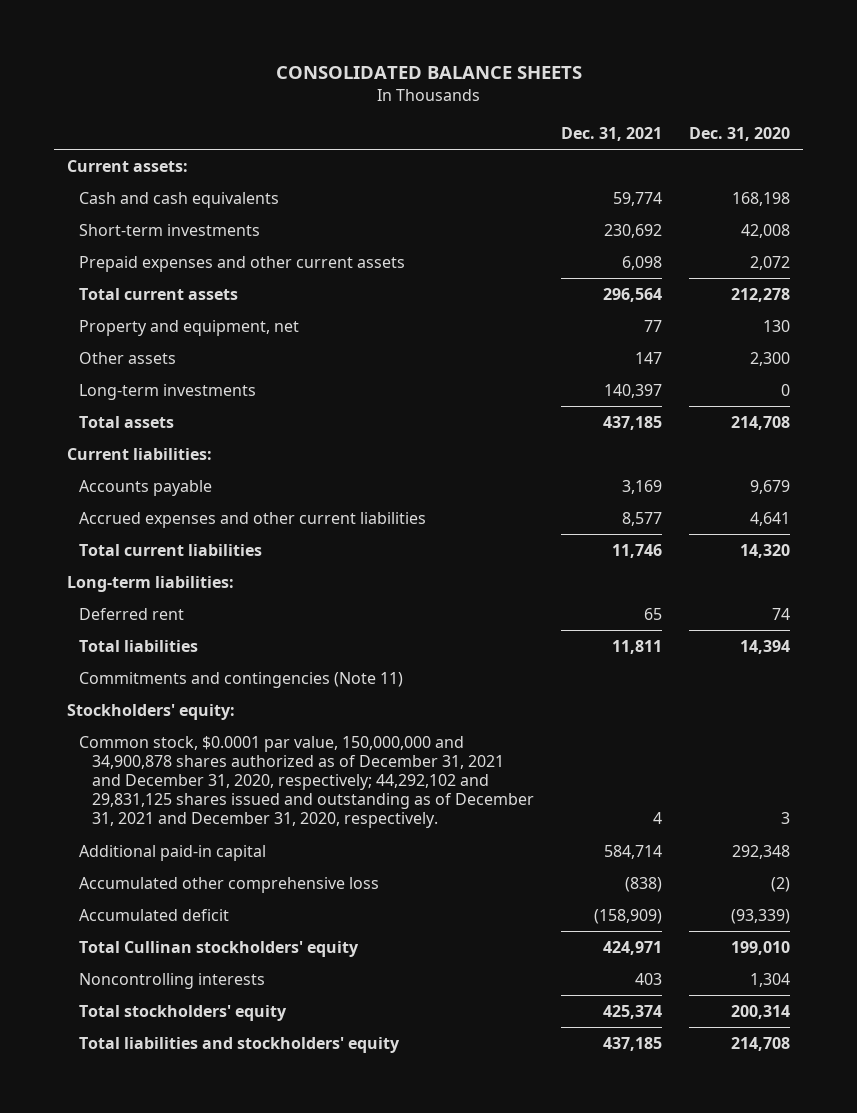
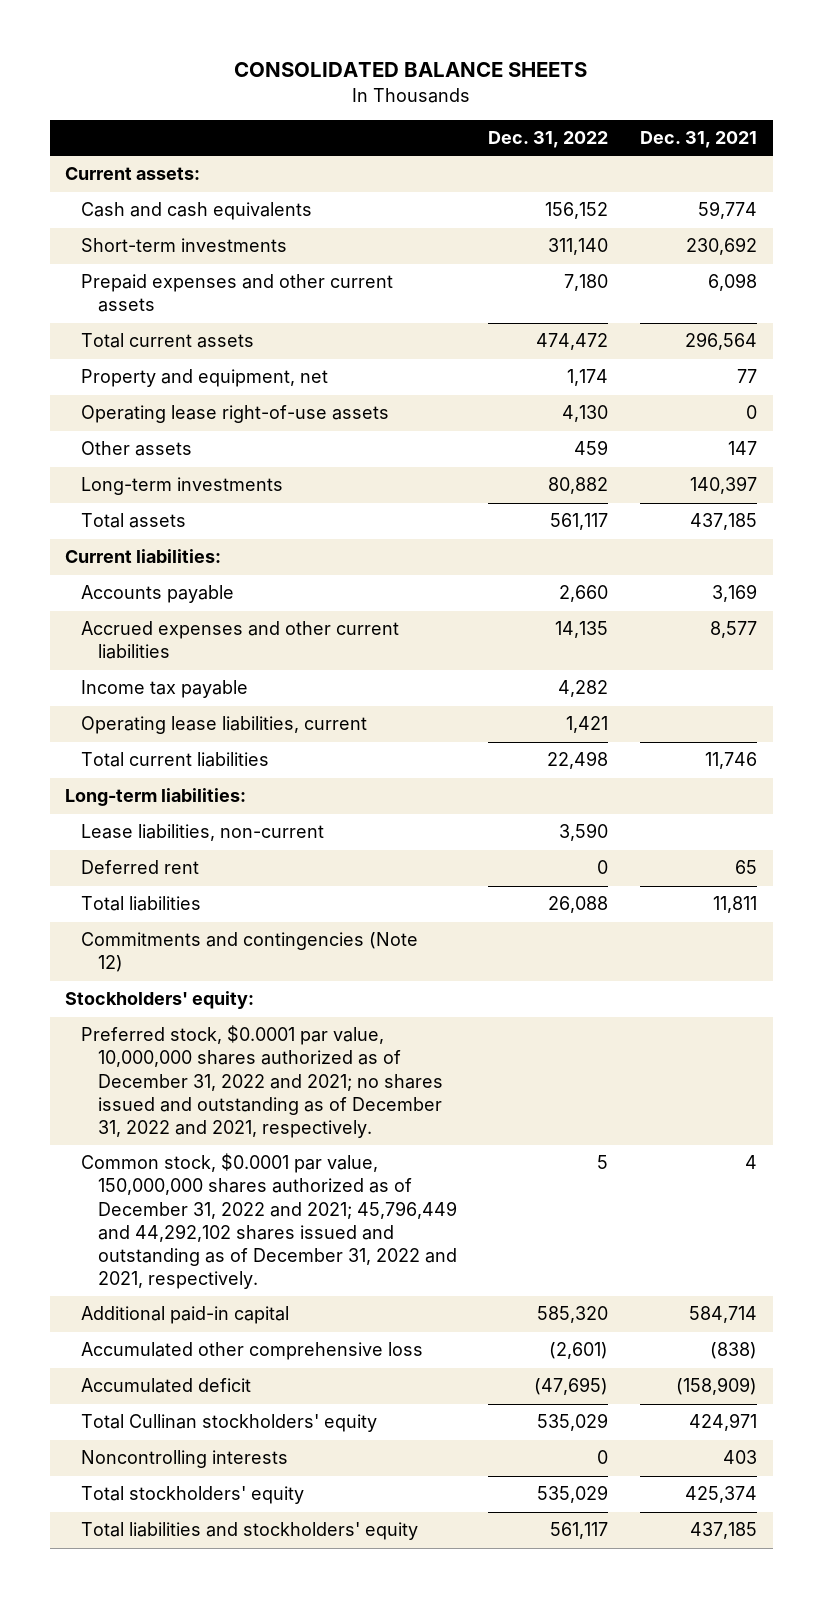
- | Dec. 31, 2021 | Dec. 31, 2020
+ | Dec. 31, 2022 | Dec. 31, 2021
+ Operating lease right-of-use assets | 4,130 | 0
+ Income tax payable | 4,282 |
+ Operating lease liabilities, current | 1,421 |
+ Lease liabilities, non-current | 3,590 |
- Commitments and contingencies (Note 11)
+ Commitments and contingencies (Note 12)
- Common stock, $0.0001 par value, 150,000,000 and 34,900,878 shares authorized as of December 31, 2021 and December 31, 2020, respectively; 44,292,102 and 29,831,125 shares issued and outstanding as of December 31, 2021 and December 31, 2020, respectively. | 4 | 3
+ Preferred stock, $0.0001 par value, 10,000,000 shares authorized as of December 31, 2022 and 2021; no shares issued and outstanding as of December 31, 2022 and 2021, respectively.
+ Common stock, $0.0001 par value, 150,000,000 shares authorized as of December 31, 2022 and 2021; 45,796,449 and 44,292,102 shares issued and outstanding as of December 31, 2022 and 2021, respectively. | 5 | 4

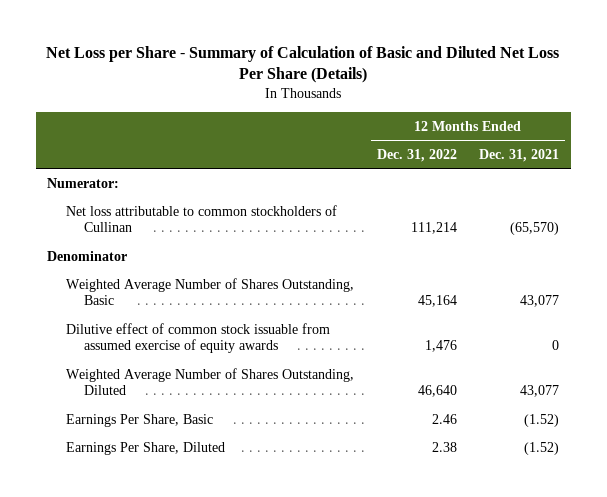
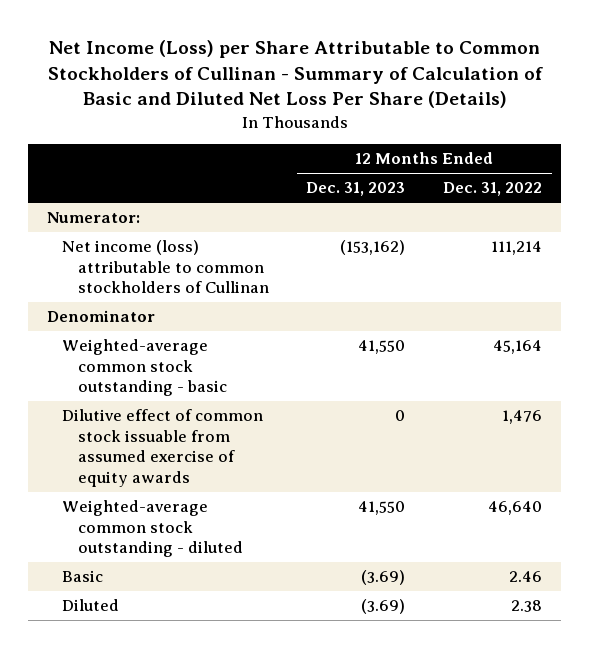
- Net Loss per Share - Summary of Calculation of Basic and Diluted Net Loss Per Share (Details)
+ Net Income (Loss) per Share Attributable to Common Stockholders of Cullinan - Summary of Calculation of Basic and Diluted Net Loss Per Share (Details)
- | 12 Months Ended Dec. 31, 2022 | 12 Months Ended Dec. 31, 2021
+ | 12 Months Ended Dec. 31, 2023 | 12 Months Ended Dec. 31, 2022
- Net loss attributable to common stockholders of Cullinan | 111,214 | (65,570)
+ Net income (loss) attributable to common stockholders of Cullinan | (153,162) | 111,214
- Weighted Average Number of Shares Outstanding, Basic | 45,164 | 43,077
+ Weighted-average common stock outstanding - basic | 41,550 | 45,164
- Weighted Average Number of Shares Outstanding, Diluted | 46,640 | 43,077
- Earnings Per Share, Basic | 2.46 | (1.52)
- Earnings Per Share, Diluted | 2.38 | (1.52)
+ Weighted-average common stock outstanding - diluted | 41,550 | 46,640
+ Basic | (3.69) | 2.46
+ Diluted | (3.69) | 2.38

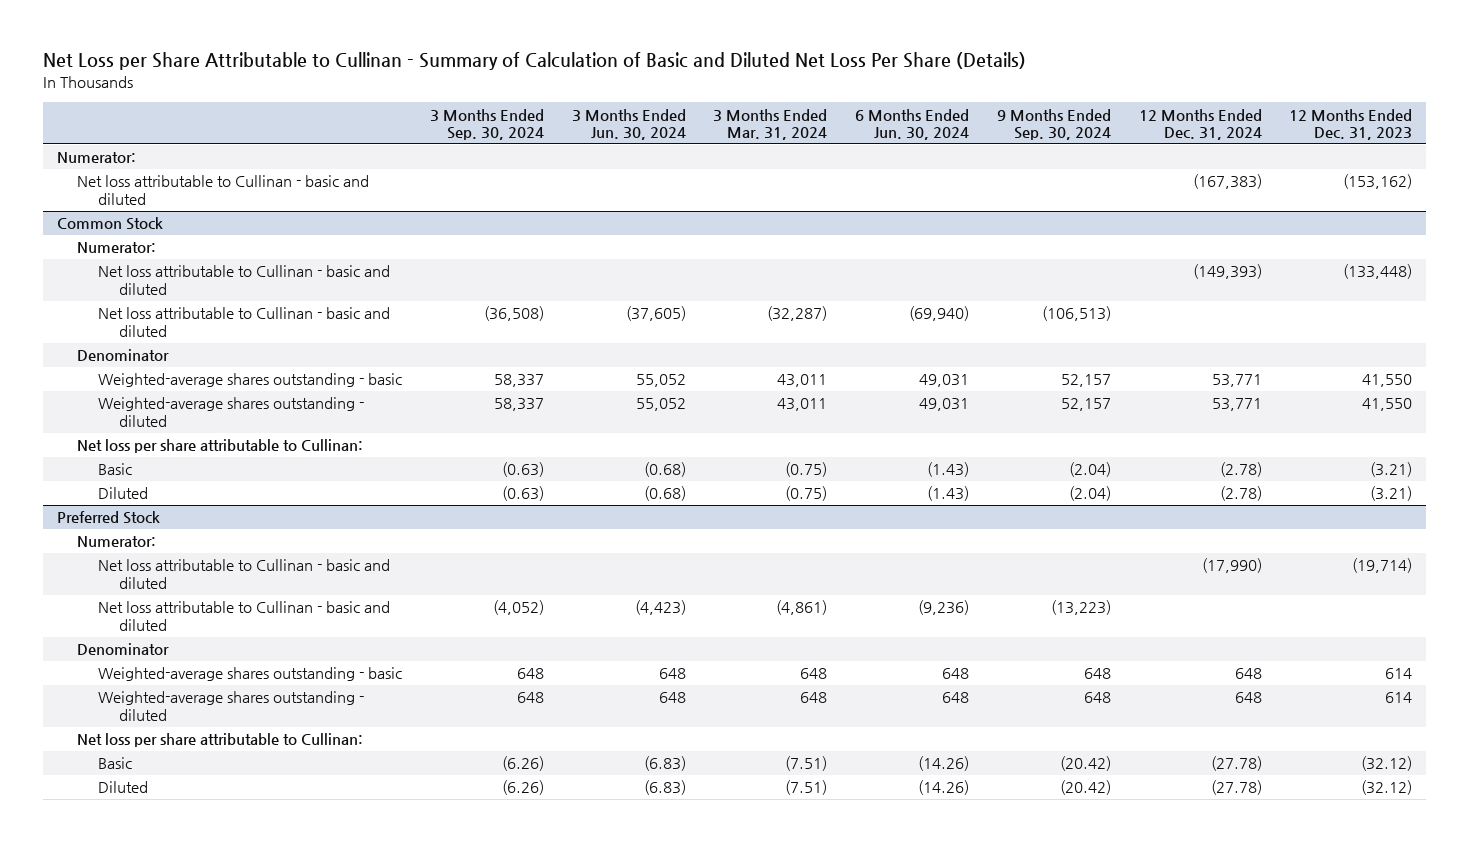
- Net Income (Loss) per Share Attributable to Common Stockholders of Cullinan - Summary of Calculation of Basic and Diluted Net Loss Per Share (Details)
+ Net Loss per Share Attributable to Cullinan - Summary of Calculation of Basic and Diluted Net Loss Per Share (Details)
- | 12 Months Ended Dec. 31, 2023 | 12 Months Ended Dec. 31, 2022
+ | 3 Months Ended Sep. 30, 2024 | 3 Months Ended Jun. 30, 2024 | 3 Months Ended Mar. 31, 2024 | 6 Months Ended Jun. 30, 2024 | 9 Months Ended Sep. 30, 2024 | 12 Months Ended Dec. 31, 2024 | 12 Months Ended Dec. 31, 2023
- Net income (loss) attributable to common stockholders of Cullinan | (153,162) | 111,214
+ Net loss attributable to Cullinan - basic and diluted | | | | | | (167,383) | (153,162)
+ Common Stock
+ Numerator:
+ Net loss attributable to Cullinan - basic and diluted | | | | | | (149,393) | (133,448)
+ Net loss attributable to Cullinan - basic and diluted | (36,508) | (37,605) | (32,287) | (69,940) | (106,513) | |
- Weighted-average common stock outstanding - basic | 41,550 | 45,164
- Dilutive effect of common stock issuable from assumed exercise of equity awards | 0 | 1,476
- Weighted-average common stock outstanding - diluted | 41,550 | 46,640
- Basic | (3.69) | 2.46
- Diluted | (3.69) | 2.38
+ Weighted-average shares outstanding - basic | 58,337 | 55,052 | 43,011 | 49,031 | 52,157 | 53,771 | 41,550
+ Weighted-average shares outstanding - diluted | 58,337 | 55,052 | 43,011 | 49,031 | 52,157 | 53,771 | 41,550
+ Net loss per share attributable to Cullinan:
+ Basic | (0.63) | (0.68) | (0.75) | (1.43) | (2.04) | (2.78) | (3.21)
+ Diluted | (0.63) | (0.68) | (0.75) | (1.43) | (2.04) | (2.78) | (3.21)
+ Preferred Stock
+ Numerator:
+ Net loss attributable to Cullinan - basic and diluted | | | | | | (17,990) | (19,714)
+ Net loss attributable to Cullinan - basic and diluted | (4,052) | (4,423) | (4,861) | (9,236) | (13,223) | |
+ Denominator
+ Weighted-average shares outstanding - basic | 648 | 648 | 648 | 648 | 648 | 648 | 614
+ Weighted-average shares outstanding - diluted | 648 | 648 | 648 | 648 | 648 | 648 | 614
+ Net loss per share attributable to Cullinan:
+ Basic | (6.26) | (6.83) | (7.51) | (14.26) | (20.42) | (27.78) | (32.12)
+ Diluted | (6.26) | (6.83) | (7.51) | (14.26) | (20.42) | (27.78) | (32.12)

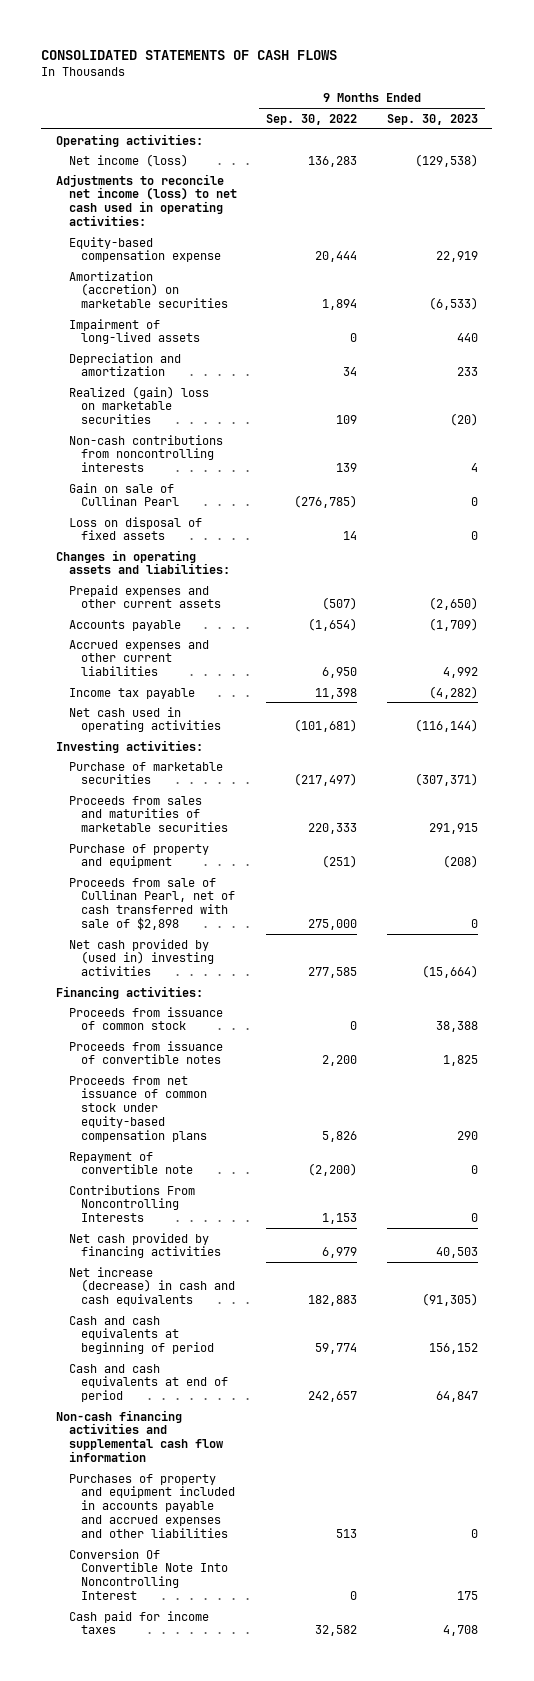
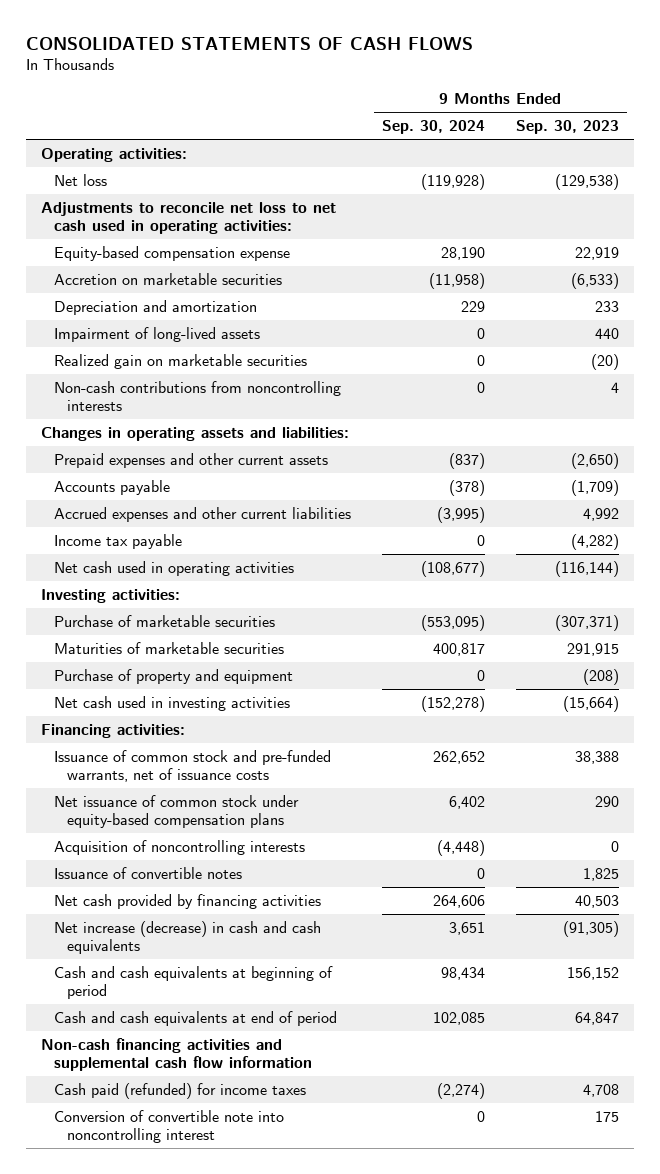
- | 9 Months Ended Sep. 30, 2022 | 9 Months Ended Sep. 30, 2023
+ | 9 Months Ended Sep. 30, 2024 | 9 Months Ended Sep. 30, 2023
- Net income (loss) | 136,283 | (129,538)
- Adjustments to reconcile net income (loss) to net cash used in operating activities:
+ Net loss | (119,928) | (129,538)
+ Adjustments to reconcile net loss to net cash used in operating activities:
- Amortization (accretion) on marketable securities | 1,894 | (6,533)
+ Accretion on marketable securities | (11,958) | (6,533)
- Realized (gain) loss on marketable securities | 109 | (20)
moved down: Impairment of long-lived assets | 0 | 440
+ Realized gain on marketable securities | 0 | (20)
- Gain on sale of Cullinan Pearl | (276,785) | 0
- Loss on disposal of fixed assets | 14 | 0
- Proceeds from sales and maturities of marketable securities | 220,333 | 291,915
+ Maturities of marketable securities | 400,817 | 291,915
- Proceeds from sale of Cullinan Pearl, net of cash transferred with sale of $2,898 | 275,000 | 0
- Net cash provided by (used in) investing activities | 277,585 | (15,664)
+ Net cash used in investing activities | (152,278) | (15,664)
- Proceeds from issuance of common stock | 0 | 38,388
- Proceeds from issuance of convertible notes | 2,200 | 1,825
- Proceeds from net issuance of common stock under equity-based compensation plans | 5,826 | 290
- Repayment of convertible note | (2,200) | 0
- Contributions From Noncontrolling Interests | 1,153 | 0
+ Issuance of common stock and pre-funded warrants, net of issuance costs | 262,652 | 38,388
+ Net issuance of common stock under equity-based compensation plans | 6,402 | 290
+ Acquisition of noncontrolling interests | (4,448) | 0
+ Issuance of convertible notes | 0 | 1,825
- Purchases of property and equipment included in accounts payable and accrued expenses and other liabilities | 513 | 0
- Conversion Of Convertible Note Into Noncontrolling Interest | 0 | 175
- Cash paid for income taxes | 32,582 | 4,708
+ Cash paid (refunded) for income taxes | (2,274) | 4,708
+ Conversion of convertible note into noncontrolling interest | 0 | 175

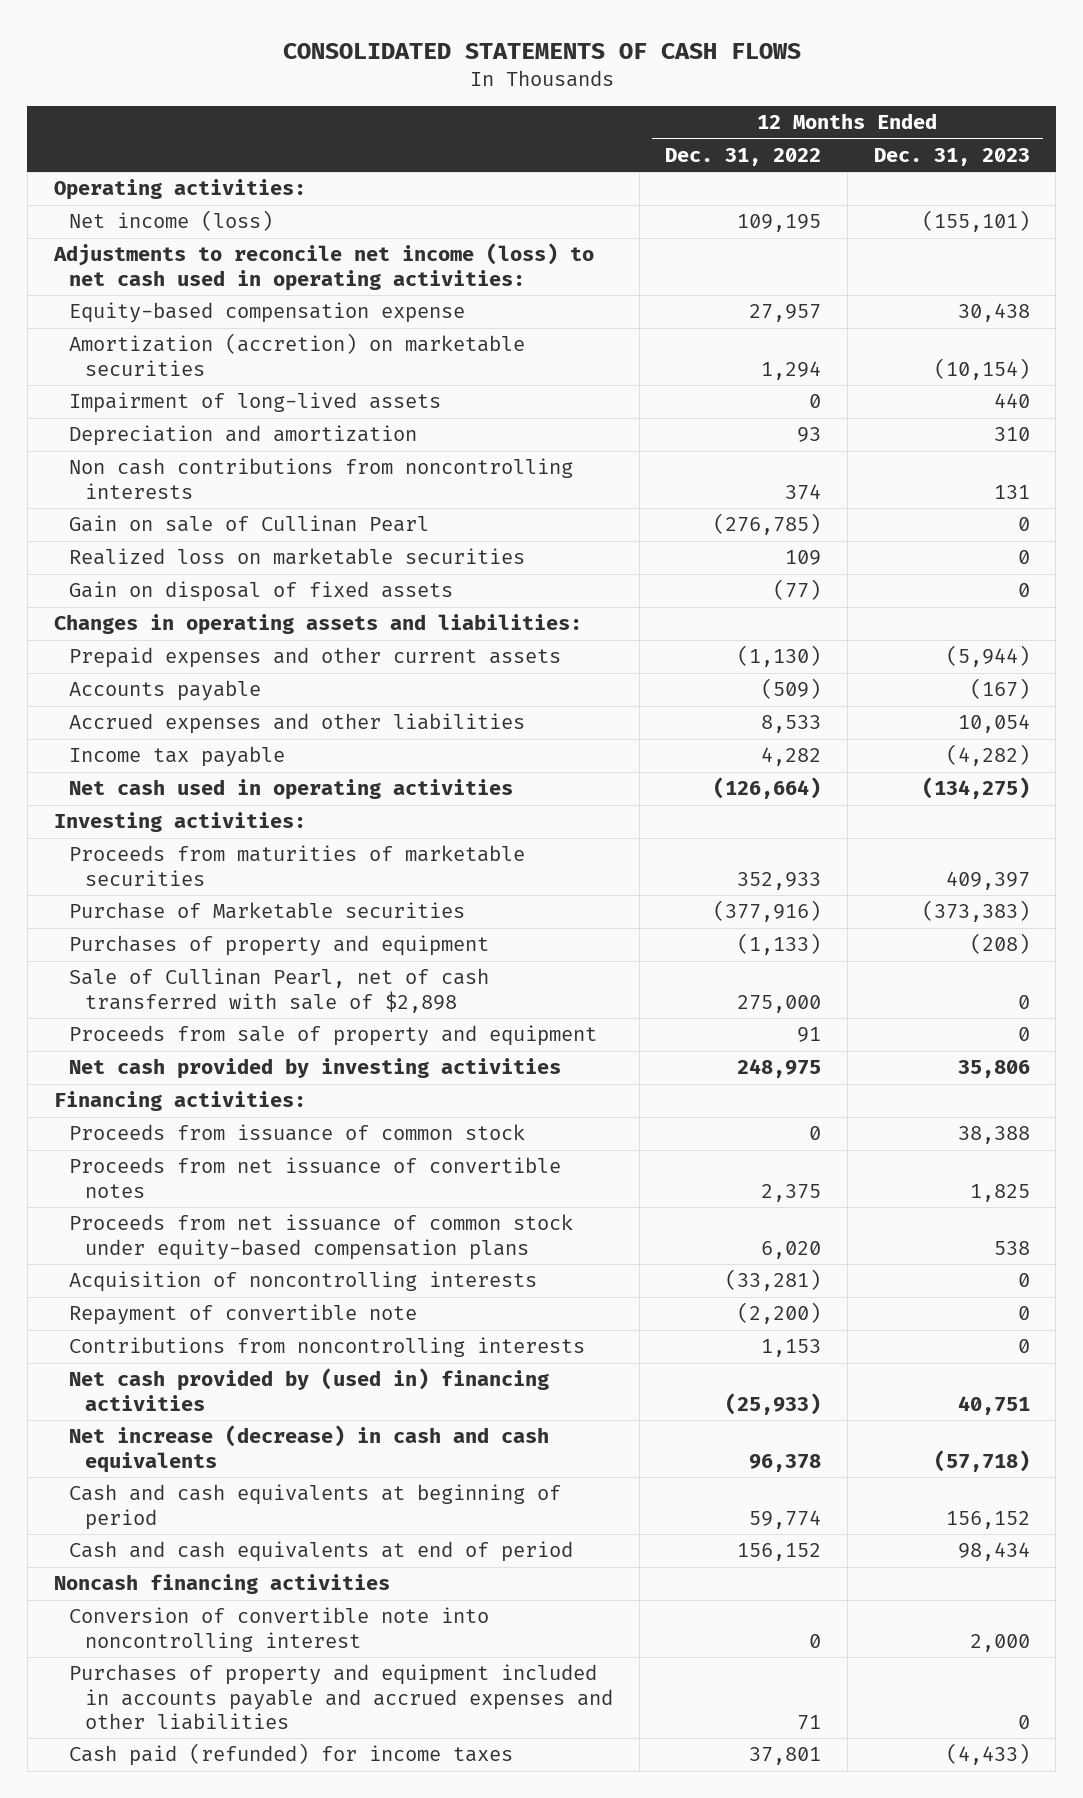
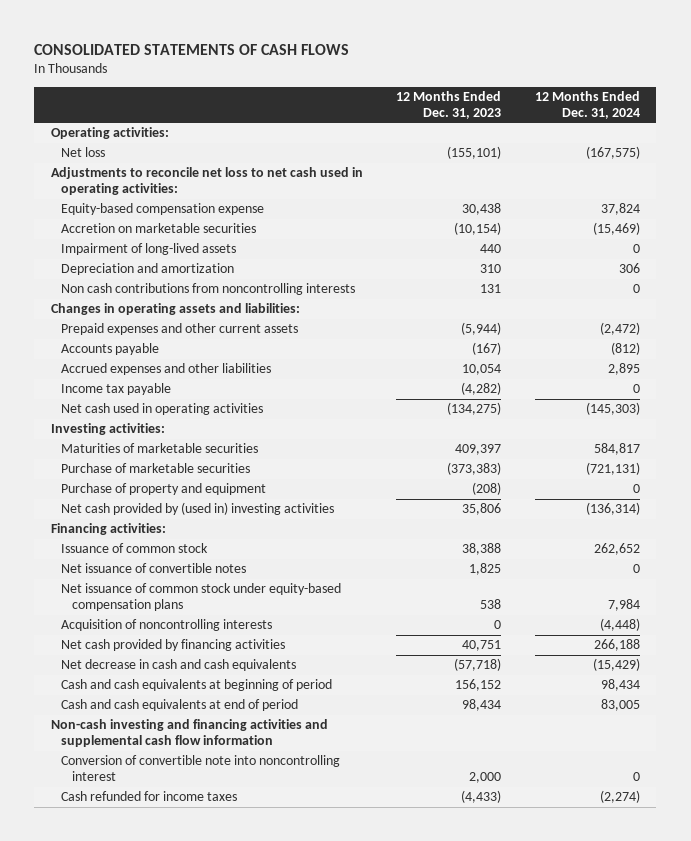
- | 12 Months Ended Dec. 31, 2022 | 12 Months Ended Dec. 31, 2023
+ | 12 Months Ended Dec. 31, 2023 | 12 Months Ended Dec. 31, 2024
- Net income (loss) | 109,195 | (155,101)
- Adjustments to reconcile net income (loss) to net cash used in operating activities:
+ Net loss | (155,101) | (167,575)
+ Adjustments to reconcile net loss to net cash used in operating activities:
- Amortization (accretion) on marketable securities | 1,294 | (10,154)
+ Accretion on marketable securities | (10,154) | (15,469)
- Gain on sale of Cullinan Pearl | (276,785) | 0
- Realized loss on marketable securities | 109 | 0
- Gain on disposal of fixed assets | (77) | 0
- Proceeds from maturities of marketable securities | 352,933 | 409,397
- Purchase of Marketable securities | (377,916) | (373,383)
- Purchases of property and equipment | (1,133) | (208)
- Sale of Cullinan Pearl, net of cash transferred with sale of $2,898 | 275,000 | 0
- Proceeds from sale of property and equipment | 91 | 0
- Net cash provided by investing activities | 248,975 | 35,806
+ Maturities of marketable securities | 409,397 | 584,817
+ Purchase of marketable securities | (373,383) | (721,131)
+ Purchase of property and equipment | (208) | 0
+ Net cash provided by (used in) investing activities | 35,806 | (136,314)
- Proceeds from issuance of common stock | 0 | 38,388
- Proceeds from net issuance of convertible notes | 2,375 | 1,825
- Proceeds from net issuance of common stock under equity-based compensation plans | 6,020 | 538
+ Issuance of common stock | 38,388 | 262,652
+ Net issuance of convertible notes | 1,825 | 0
+ Net issuance of common stock under equity-based compensation plans | 538 | 7,984
- Repayment of convertible note | (2,200) | 0
- Contributions from noncontrolling interests | 1,153 | 0
- Net cash provided by (used in) financing activities | (25,933) | 40,751
- Net increase (decrease) in cash and cash equivalents | 96,378 | (57,718)
+ Net cash provided by financing activities | 40,751 | 266,188
+ Net decrease in cash and cash equivalents | (57,718) | (15,429)
- Noncash financing activities
+ Non-cash investing and financing activities and supplemental cash flow information
- Purchases of property and equipment included in accounts payable and accrued expenses and other liabilities | 71 | 0
- Cash paid (refunded) for income taxes | 37,801 | (4,433)
+ Cash refunded for income taxes | (4,433) | (2,274)

